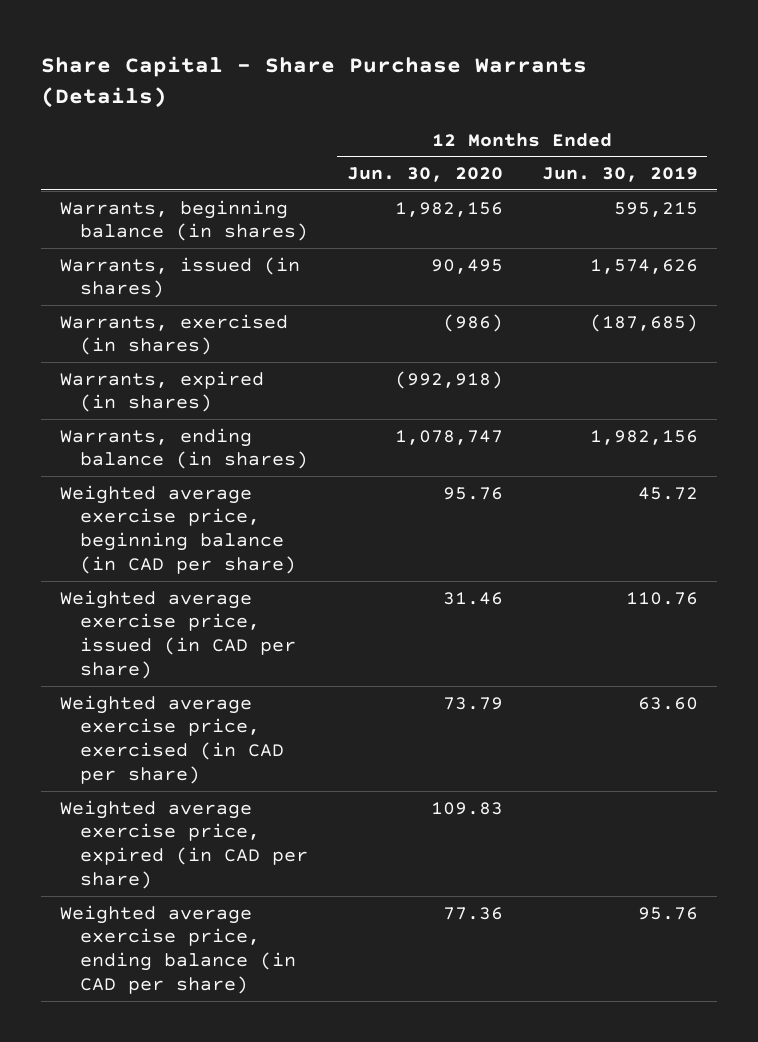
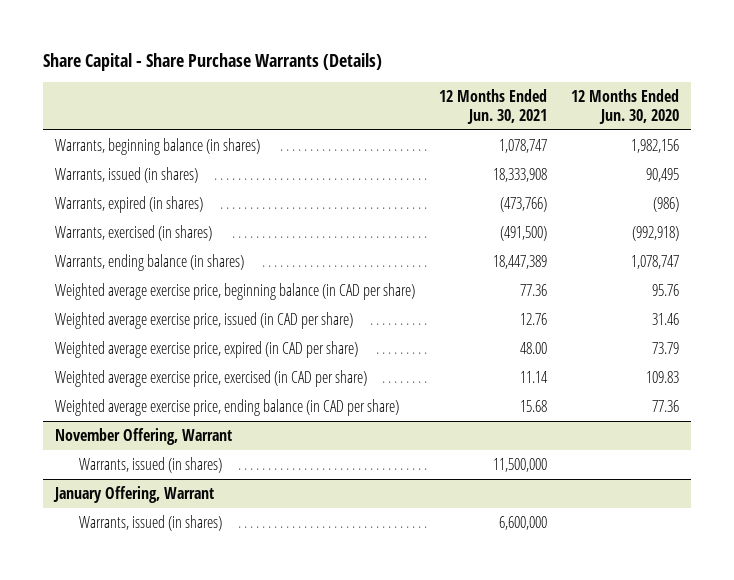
- | 12 Months Ended Jun. 30, 2020 | 12 Months Ended Jun. 30, 2019
+ | 12 Months Ended Jun. 30, 2021 | 12 Months Ended Jun. 30, 2020
- Warrants, exercised (in shares) | (986) | (187,685)
- Warrants, expired (in shares) | (992,918) |
+ Warrants, expired (in shares) | (473,766) | (986)
+ Warrants, exercised (in shares) | (491,500) | (992,918)
- Weighted average exercise price, exercised (in CAD per share) | 73.79 | 63.60
- Weighted average exercise price, expired (in CAD per share) | 109.83 |
+ Weighted average exercise price, expired (in CAD per share) | 48.00 | 73.79
+ Weighted average exercise price, exercised (in CAD per share) | 11.14 | 109.83
+ November Offering, Warrant
+ Warrants, issued (in shares) | 11,500,000 |
+ January Offering, Warrant
+ Warrants, issued (in shares) | 6,600,000 |

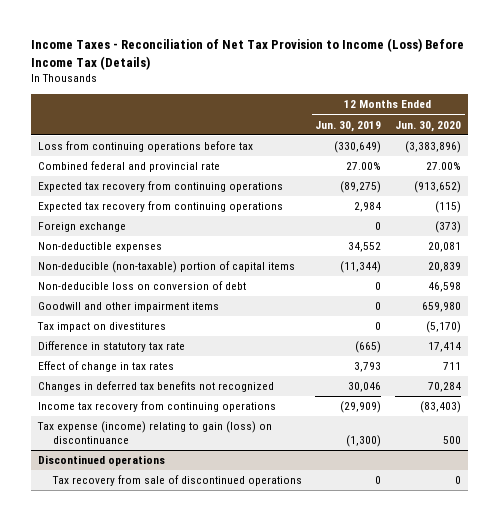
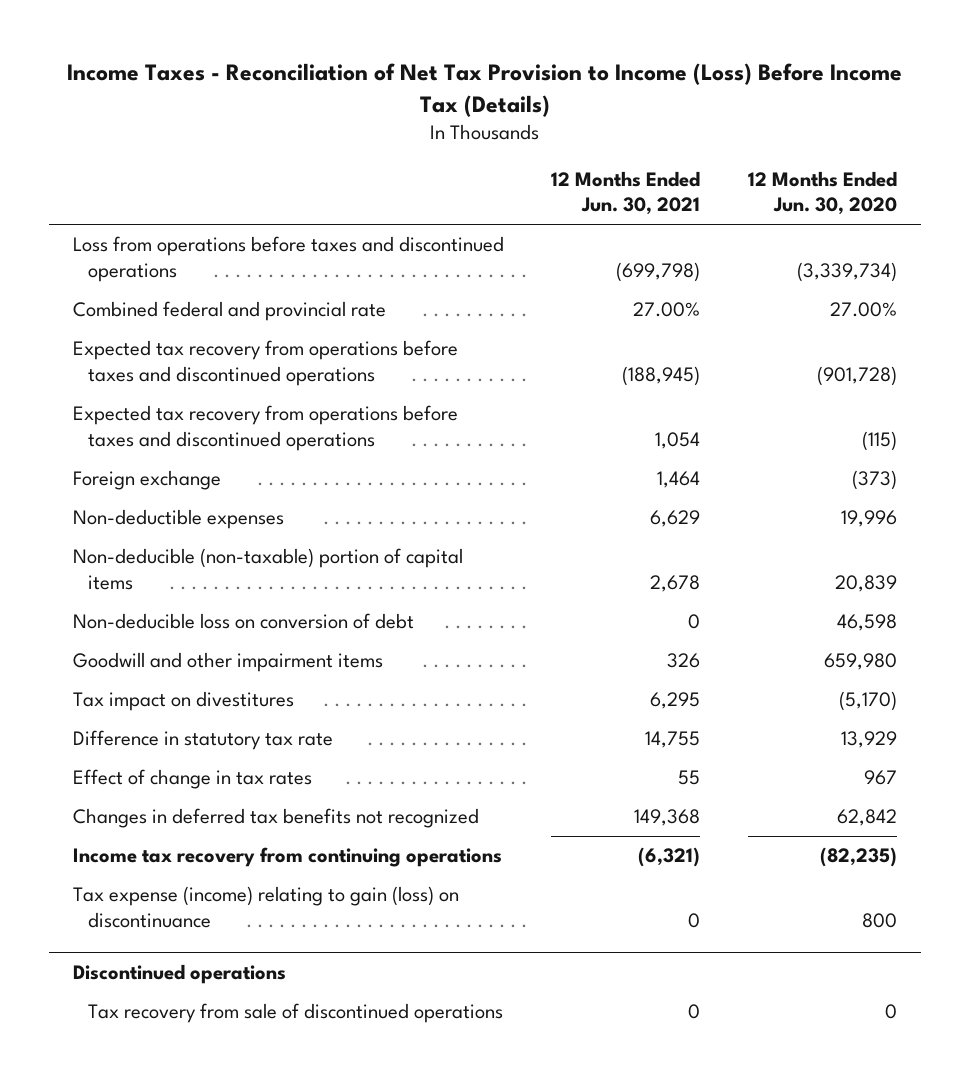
- | 12 Months Ended Jun. 30, 2019 | 12 Months Ended Jun. 30, 2020
+ | 12 Months Ended Jun. 30, 2021 | 12 Months Ended Jun. 30, 2020
- Loss from continuing operations before tax | (330,649) | (3,383,896)
+ Loss from operations before taxes and discontinued operations | (699,798) | (3,339,734)
- Expected tax recovery from continuing operations | (89,275) | (913,652)
- Expected tax recovery from continuing operations | 2,984 | (115)
+ Expected tax recovery from operations before taxes and discontinued operations | (188,945) | (901,728)
+ Expected tax recovery from operations before taxes and discontinued operations | 1,054 | (115)
- Non-deductible expenses | 34,552 | 20,081
+ Non-deductible expenses | 6,629 | 19,996
- Difference in statutory tax rate | (665) | 17,414
- Effect of change in tax rates | 3,793 | 711
- Changes in deferred tax benefits not recognized | 30,046 | 70,284
- Income tax recovery from continuing operations | (29,909) | (83,403)
- Tax expense (income) relating to gain (loss) on discontinuance | (1,300) | 500
+ Difference in statutory tax rate | 14,755 | 13,929
+ Effect of change in tax rates | 55 | 967
+ Changes in deferred tax benefits not recognized | 149,368 | 62,842
+ Income tax recovery from continuing operations | (6,321) | (82,235)
+ Tax expense (income) relating to gain (loss) on discontinuance | 0 | 800

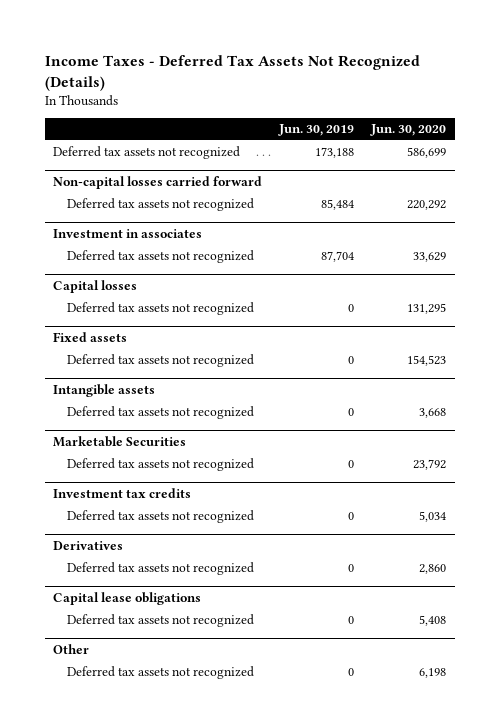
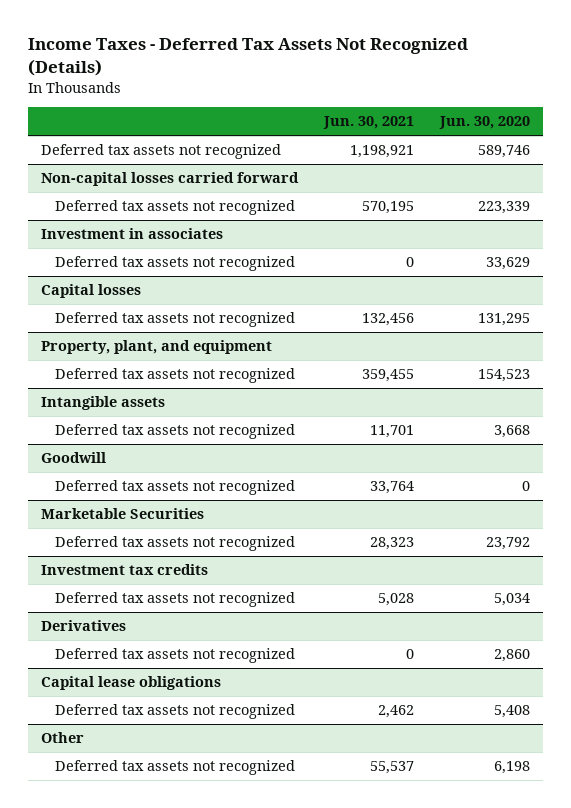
- | Jun. 30, 2019 | Jun. 30, 2020
+ | Jun. 30, 2021 | Jun. 30, 2020
- Deferred tax assets not recognized | 173,188 | 586,699
+ Deferred tax assets not recognized | 1,198,921 | 589,746
@ Non-capital losses carried forward
- Deferred tax assets not recognized | 85,484 | 220,292
+ Deferred tax assets not recognized | 570,195 | 223,339
- Fixed assets
+ Property, plant, and equipment
+ Goodwill
+ Deferred tax assets not recognized | 33,764 | 0

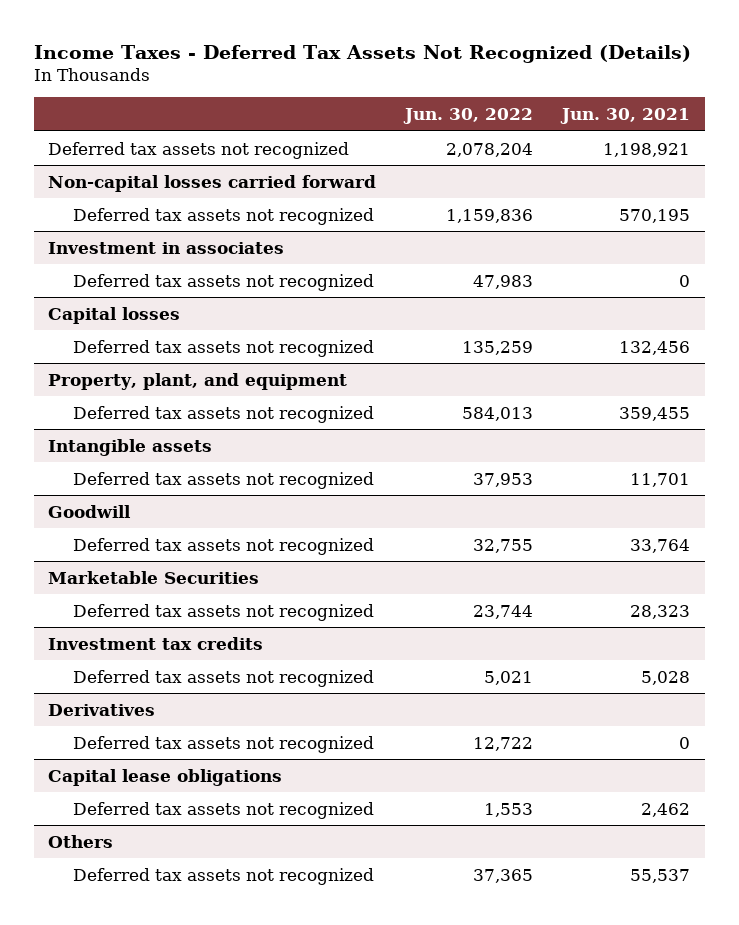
- | Jun. 30, 2021 | Jun. 30, 2020
+ | Jun. 30, 2022 | Jun. 30, 2021
- Other
+ Others

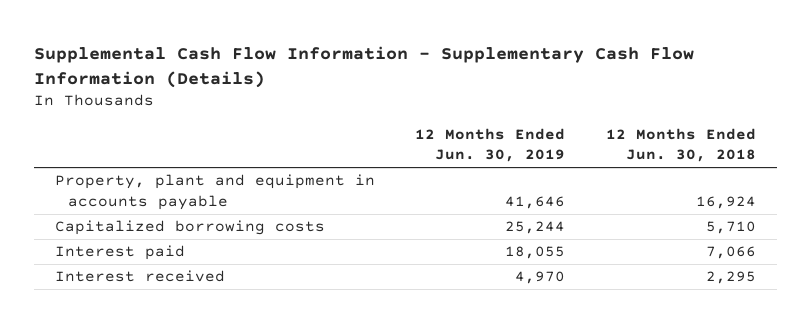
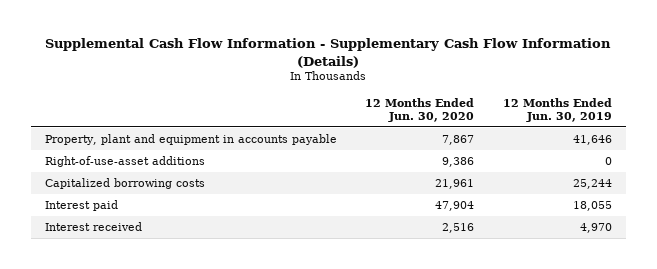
- | 12 Months Ended Jun. 30, 2019 | 12 Months Ended Jun. 30, 2018
+ | 12 Months Ended Jun. 30, 2020 | 12 Months Ended Jun. 30, 2019
+ Right-of-use-asset additions | 9,386 | 0

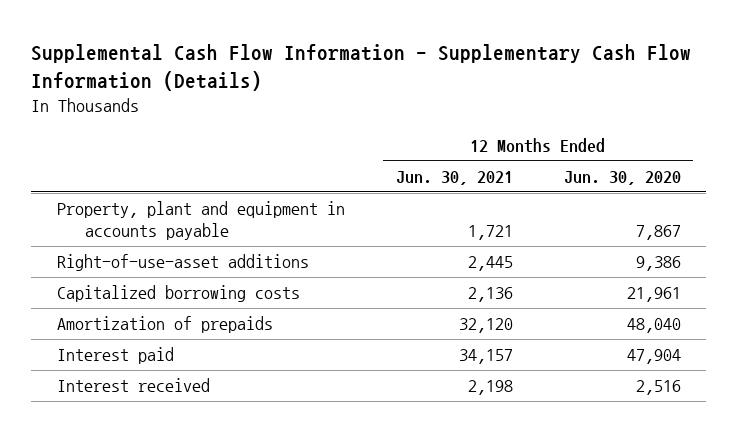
- | 12 Months Ended Jun. 30, 2020 | 12 Months Ended Jun. 30, 2019
+ | 12 Months Ended Jun. 30, 2021 | 12 Months Ended Jun. 30, 2020
+ Amortization of prepaids | 32,120 | 48,040

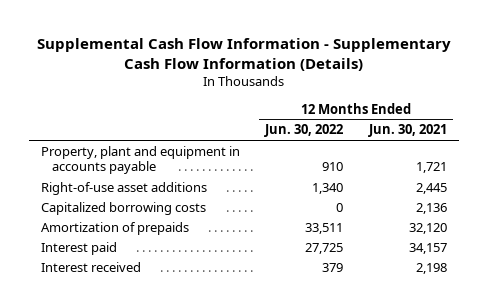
- | 12 Months Ended Jun. 30, 2021 | 12 Months Ended Jun. 30, 2020
+ | 12 Months Ended Jun. 30, 2022 | 12 Months Ended Jun. 30, 2021
- Right-of-use-asset additions | 2,445 | 9,386
+ Right-of-use asset additions | 1,340 | 2,445

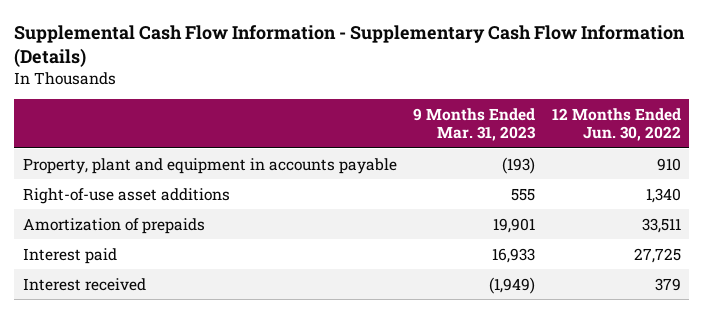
- | 12 Months Ended Jun. 30, 2022 | 12 Months Ended Jun. 30, 2021
+ | 9 Months Ended Mar. 31, 2023 | 12 Months Ended Jun. 30, 2022
- Capitalized borrowing costs | 0 | 2,136

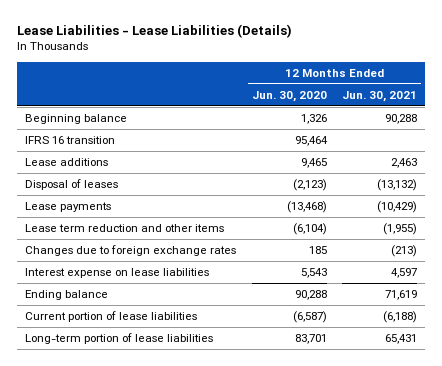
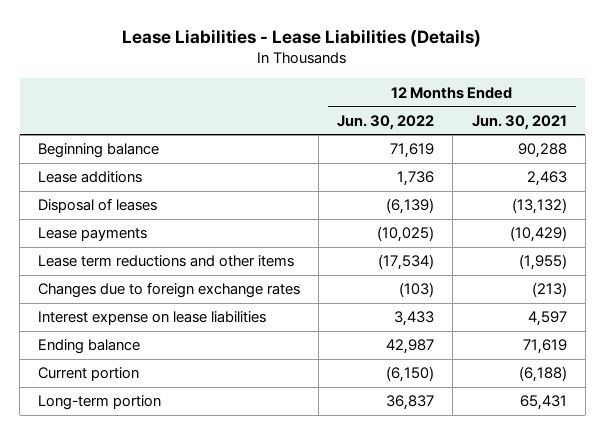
- | 12 Months Ended Jun. 30, 2020 | 12 Months Ended Jun. 30, 2021
+ | 12 Months Ended Jun. 30, 2022 | 12 Months Ended Jun. 30, 2021
- IFRS 16 transition | 95,464 |
- Lease term reduction and other items | (6,104) | (1,955)
+ Lease term reductions and other items | (17,534) | (1,955)
- Current portion of lease liabilities | (6,587) | (6,188)
- Long-term portion of lease liabilities | 83,701 | 65,431
+ Current portion | (6,150) | (6,188)
+ Long-term portion | 36,837 | 65,431

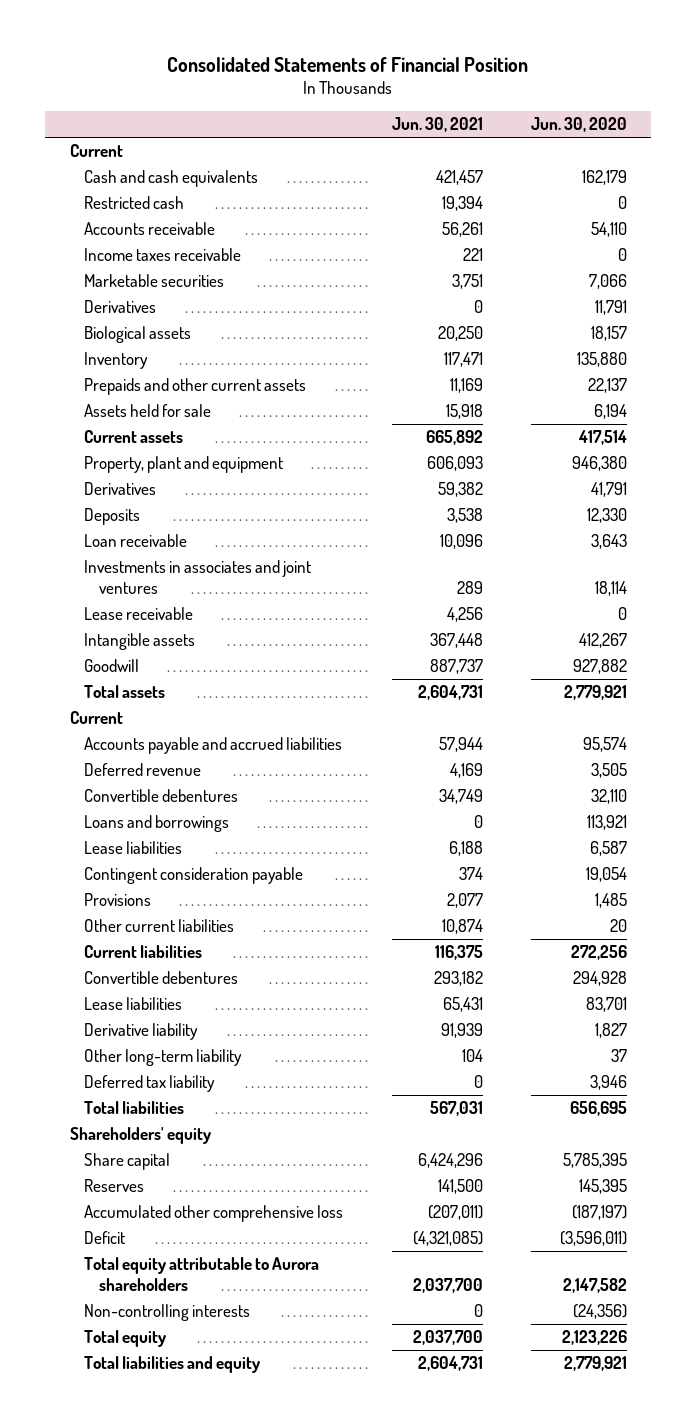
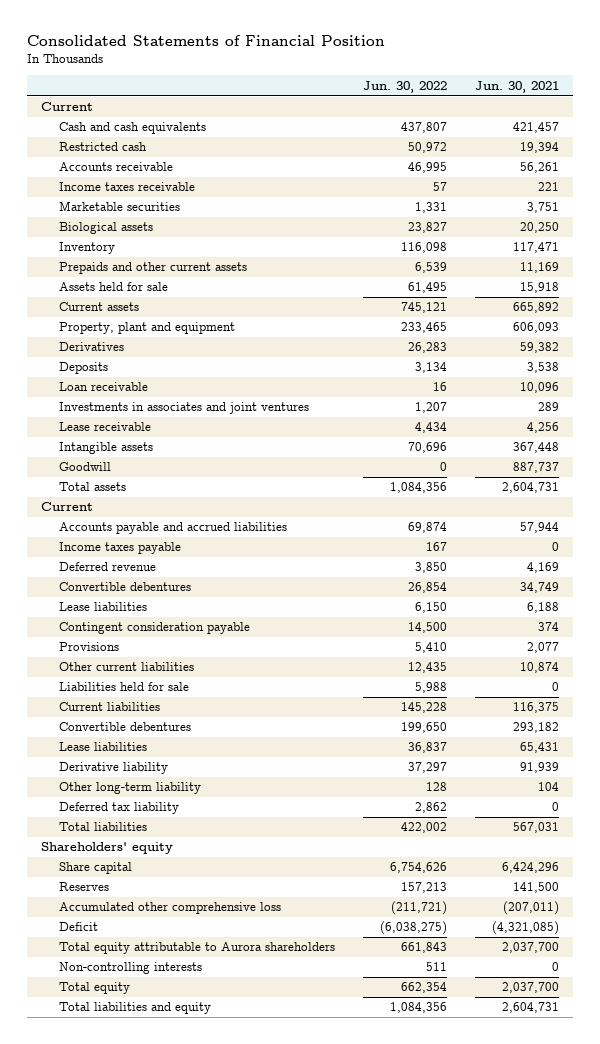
- | Jun. 30, 2021 | Jun. 30, 2020
+ | Jun. 30, 2022 | Jun. 30, 2021
- Derivatives | 0 | 11,791
+ Income taxes payable | 167 | 0
- Loans and borrowings | 0 | 113,921
+ Liabilities held for sale | 5,988 | 0

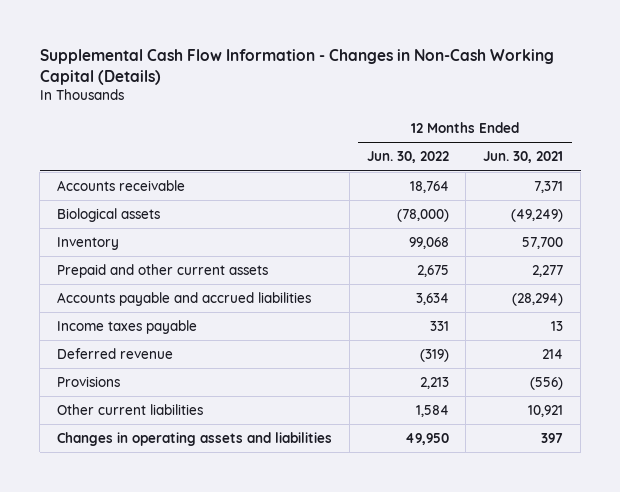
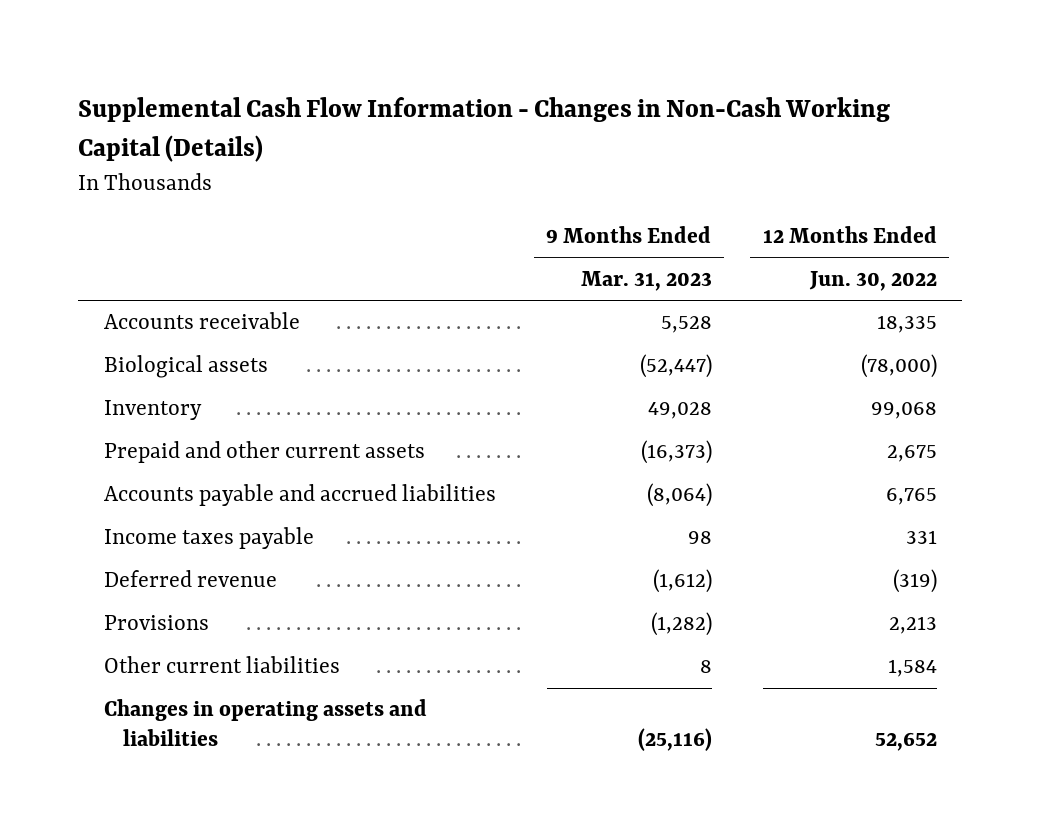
- | 12 Months Ended Jun. 30, 2022 | 12 Months Ended Jun. 30, 2021
+ | 9 Months Ended Mar. 31, 2023 | 12 Months Ended Jun. 30, 2022
- Accounts receivable | 18,764 | 7,371
+ Accounts receivable | 5,528 | 18,335
- Accounts payable and accrued liabilities | 3,634 | (28,294)
+ Accounts payable and accrued liabilities | (8,064) | 6,765
- Changes in operating assets and liabilities | 49,950 | 397
+ Changes in operating assets and liabilities | (25,116) | 52,652

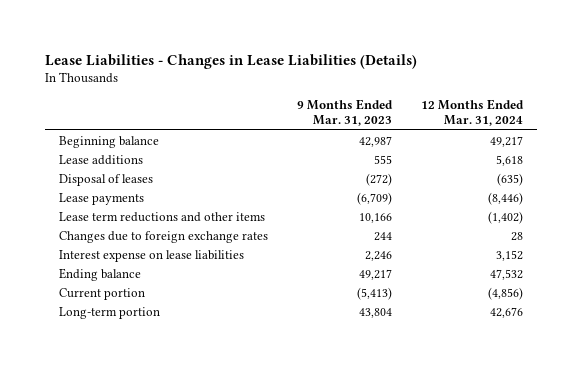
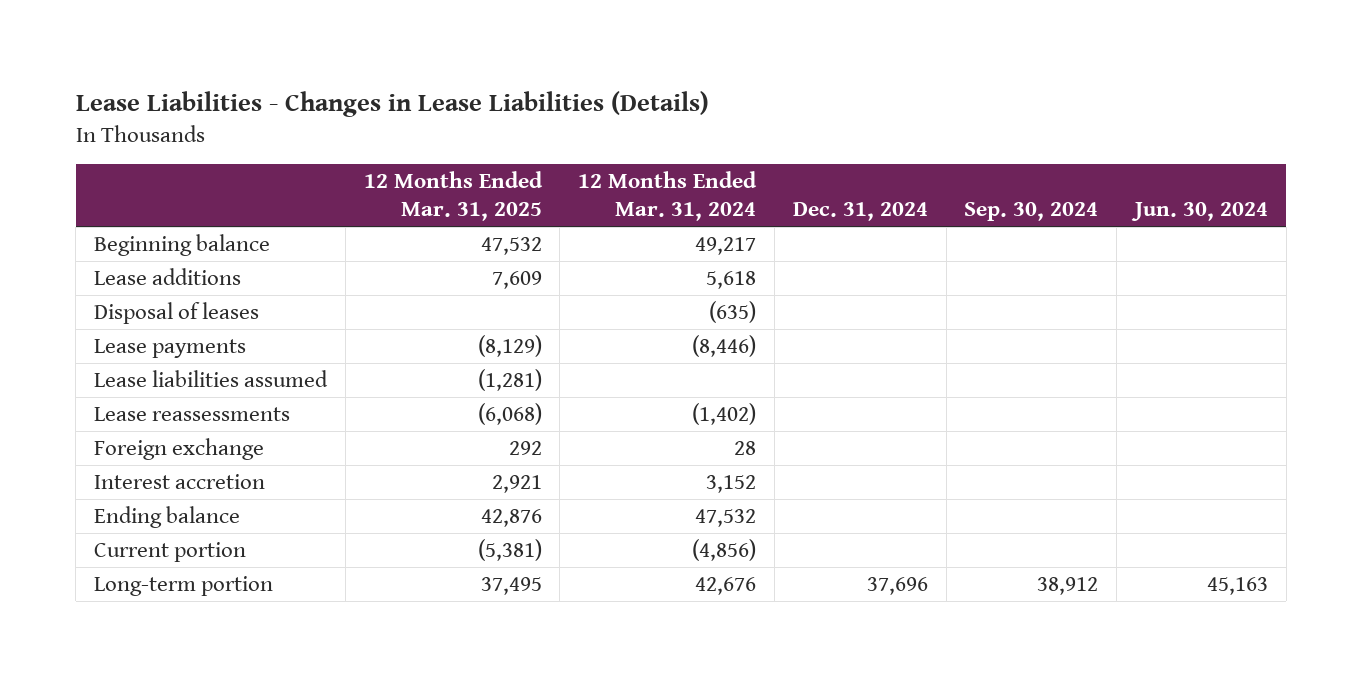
- | 9 Months Ended Mar. 31, 2023 | 12 Months Ended Mar. 31, 2024
+ | 12 Months Ended Mar. 31, 2025 | 12 Months Ended Mar. 31, 2024 | Dec. 31, 2024 | Sep. 30, 2024 | Jun. 30, 2024
- Lease term reductions and other items | 10,166 | (1,402)
- Changes due to foreign exchange rates | 244 | 28
- Interest expense on lease liabilities | 2,246 | 3,152
+ Lease liabilities assumed | (1,281) | | | |
+ Lease reassessments | (6,068) | (1,402) | | |
+ Foreign exchange | 292 | 28 | | |
+ Interest accretion | 2,921 | 3,152 | | |

